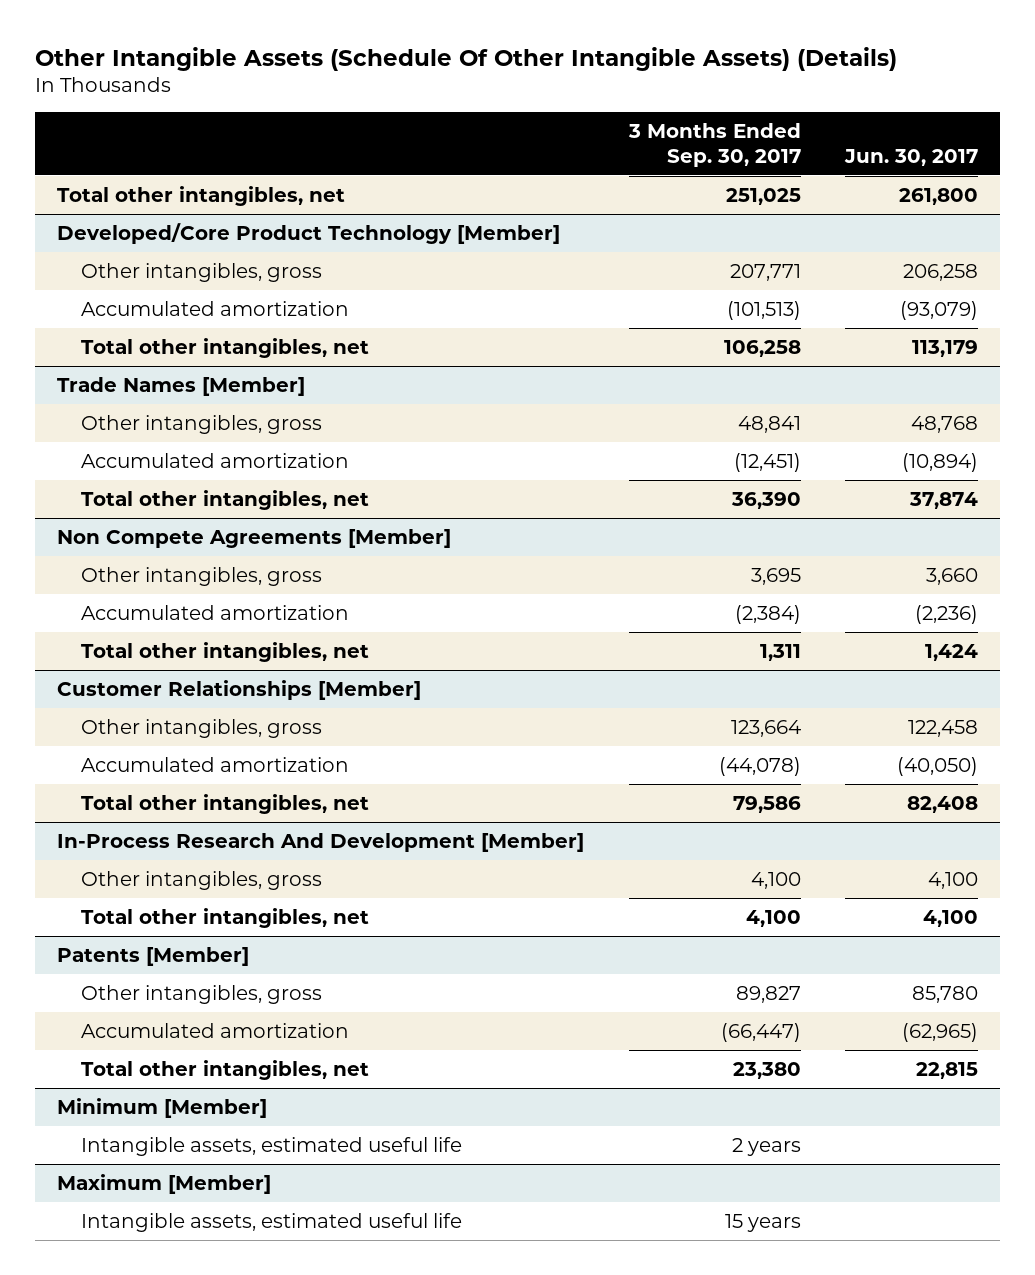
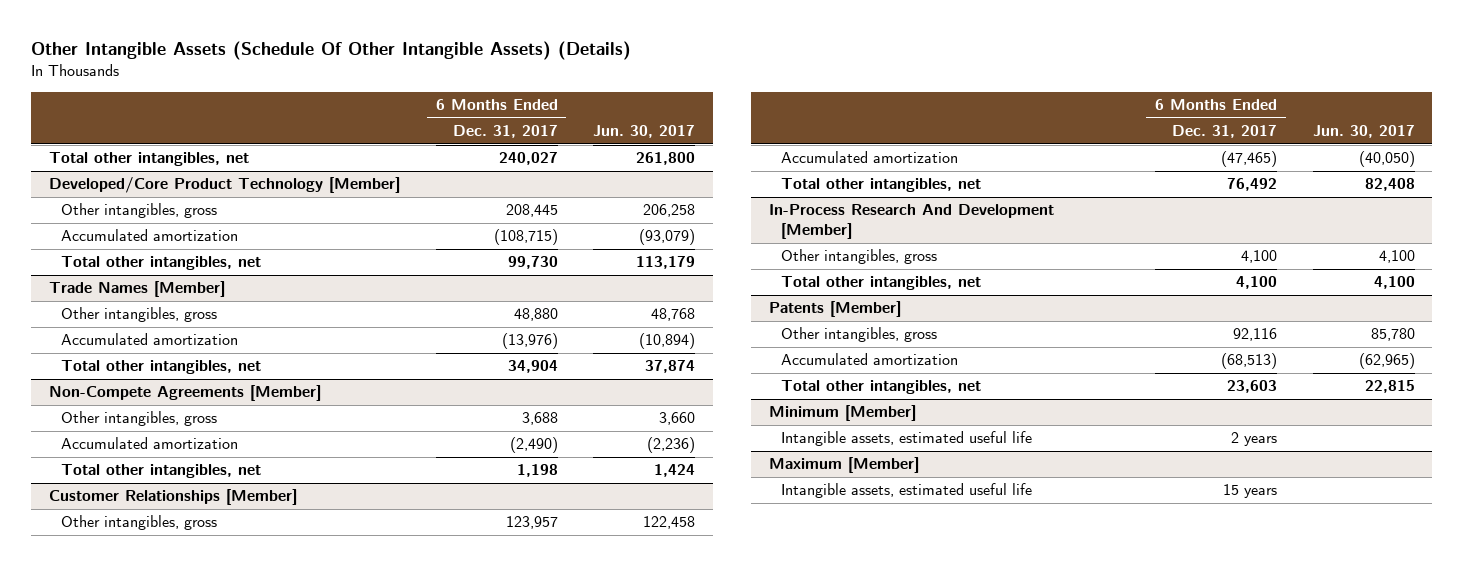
- | 3 Months Ended Sep. 30, 2017 | Jun. 30, 2017
+ | 6 Months Ended Dec. 31, 2017 | Jun. 30, 2017
- Non Compete Agreements [Member]
+ Non-Compete Agreements [Member]

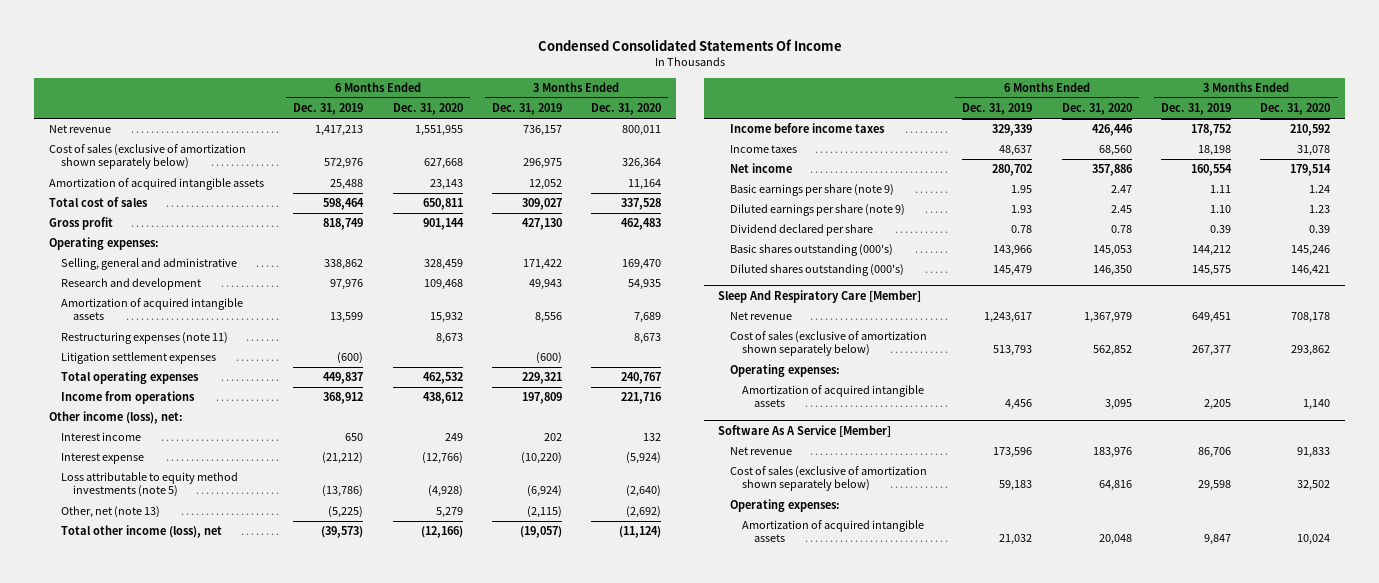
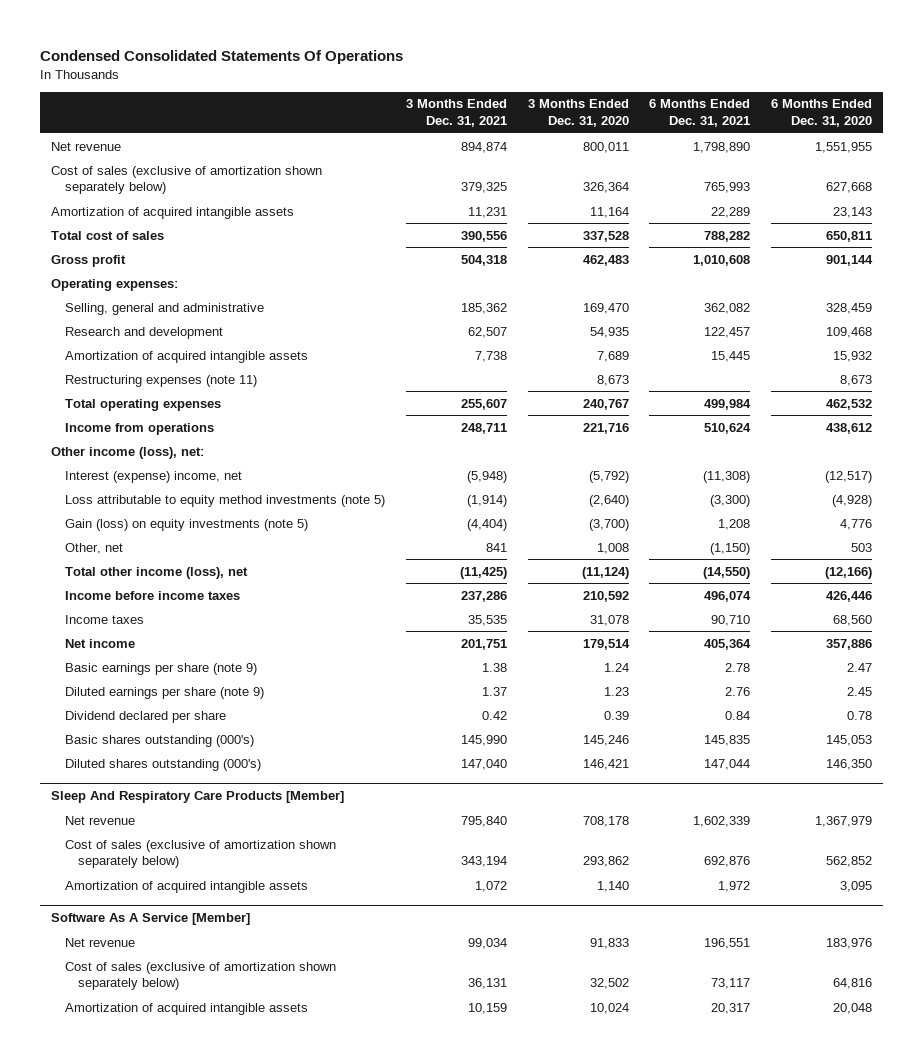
- Condensed Consolidated Statements Of Income
+ Condensed Consolidated Statements Of Operations
- | 6 Months Ended Dec. 31, 2019 | 6 Months Ended Dec. 31, 2020 | 3 Months Ended Dec. 31, 2019 | 3 Months Ended Dec. 31, 2020
+ | 3 Months Ended Dec. 31, 2021 | 3 Months Ended Dec. 31, 2020 | 6 Months Ended Dec. 31, 2021 | 6 Months Ended Dec. 31, 2020
- Litigation settlement expenses | (600) | | (600) |
- Interest income | 650 | 249 | 202 | 132
- Interest expense | (21,212) | (12,766) | (10,220) | (5,924)
+ Interest (expense) income, net | (5,948) | (5,792) | (11,308) | (12,517)
- Other, net (note 13) | (5,225) | 5,279 | (2,115) | (2,692)
+ Gain (loss) on equity investments (note 5) | (4,404) | (3,700) | 1,208 | 4,776
+ Other, net | 841 | 1,008 | (1,150) | 503
- Sleep And Respiratory Care [Member]
+ Sleep And Respiratory Care Products [Member]
- Operating expenses:
@ Software As A Service [Member]
- Operating expenses:

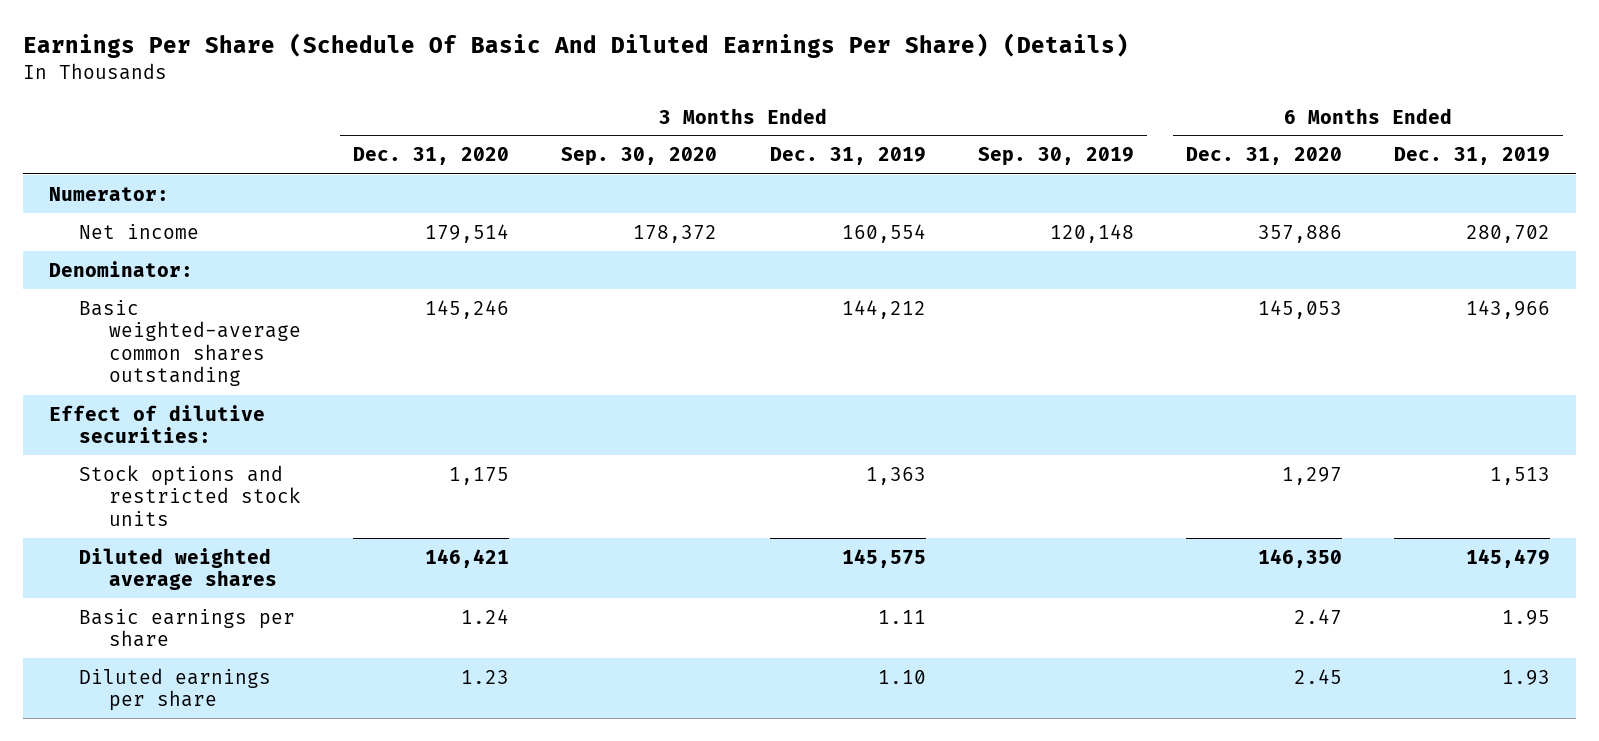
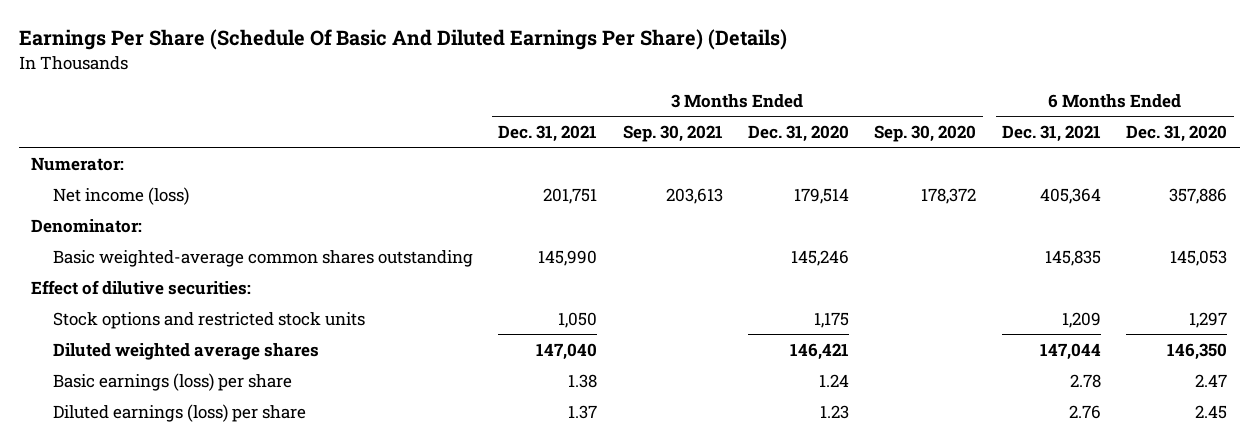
- | 3 Months Ended Dec. 31, 2020 | 3 Months Ended Sep. 30, 2020 | 3 Months Ended Dec. 31, 2019 | 3 Months Ended Sep. 30, 2019 | 6 Months Ended Dec. 31, 2020 | 6 Months Ended Dec. 31, 2019
+ | 3 Months Ended Dec. 31, 2021 | 3 Months Ended Sep. 30, 2021 | 3 Months Ended Dec. 31, 2020 | 3 Months Ended Sep. 30, 2020 | 6 Months Ended Dec. 31, 2021 | 6 Months Ended Dec. 31, 2020
- Net income | 179,514 | 178,372 | 160,554 | 120,148 | 357,886 | 280,702
+ Net income (loss) | 201,751 | 203,613 | 179,514 | 178,372 | 405,364 | 357,886
- Basic earnings per share | 1.24 | | 1.11 | | 2.47 | 1.95
- Diluted earnings per share | 1.23 | | 1.10 | | 2.45 | 1.93
+ Basic earnings (loss) per share | 1.38 | | 1.24 | | 2.78 | 2.47
+ Diluted earnings (loss) per share | 1.37 | | 1.23 | | 2.76 | 2.45

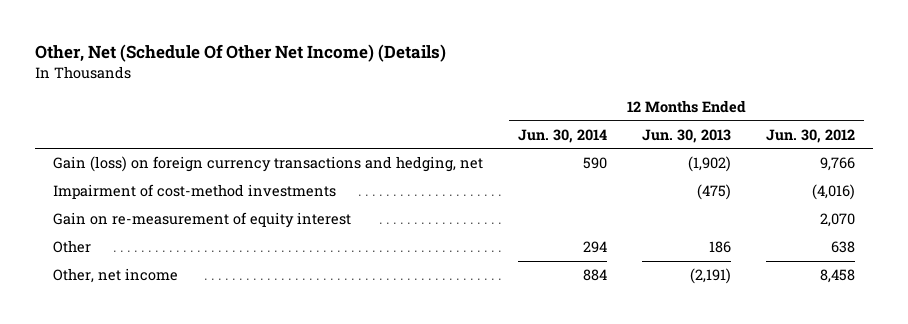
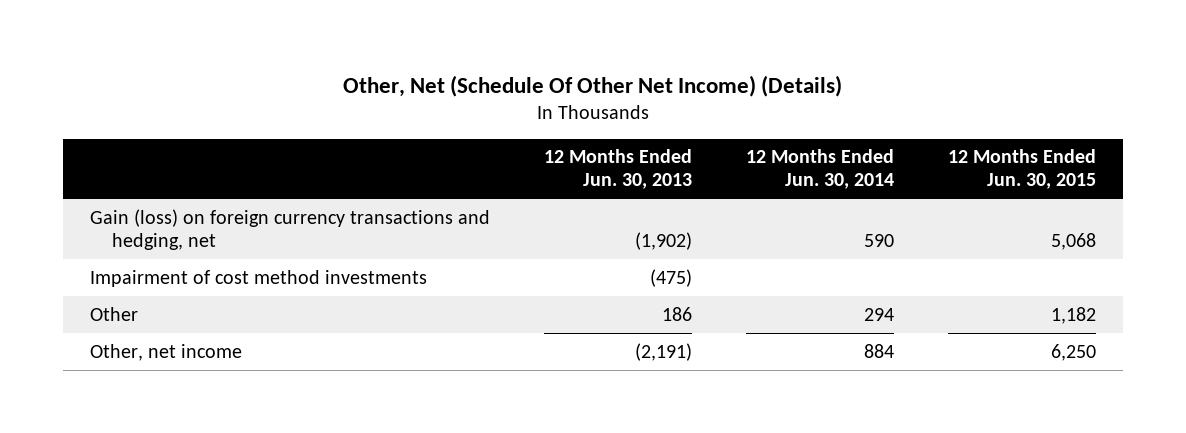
- | 12 Months Ended Jun. 30, 2014 | 12 Months Ended Jun. 30, 2013 | 12 Months Ended Jun. 30, 2012
+ | 12 Months Ended Jun. 30, 2013 | 12 Months Ended Jun. 30, 2014 | 12 Months Ended Jun. 30, 2015
- Impairment of cost-method investments | | (475) | (4,016)
- Gain on re-measurement of equity interest | | | 2,070
+ Impairment of cost method investments | (475) | |

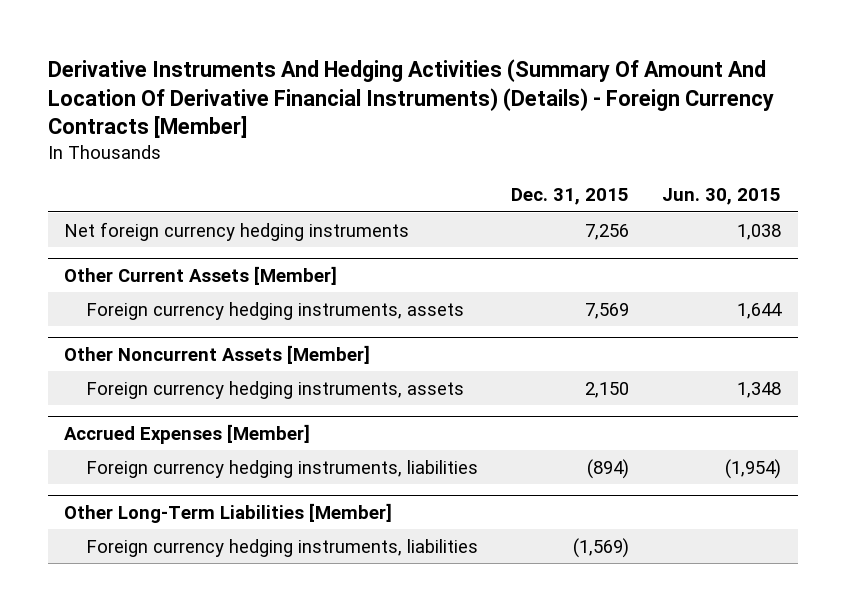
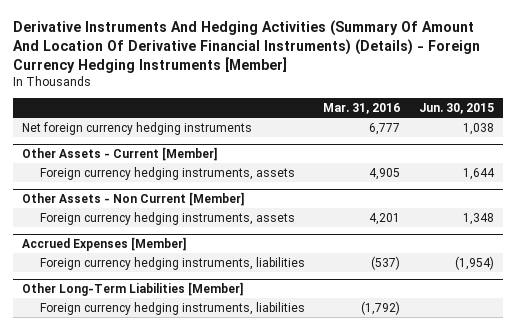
- Derivative Instruments And Hedging Activities (Summary Of Amount And Location Of Derivative Financial Instruments) (Details) - Foreign Currency Contracts [Member]
+ Derivative Instruments And Hedging Activities (Summary Of Amount And Location Of Derivative Financial Instruments) (Details) - Foreign Currency Hedging Instruments [Member]
- | Dec. 31, 2015 | Jun. 30, 2015
+ | Mar. 31, 2016 | Jun. 30, 2015
- Other Current Assets [Member]
+ Other Assets - Current [Member]
- Other Noncurrent Assets [Member]
+ Other Assets - Non Current [Member]

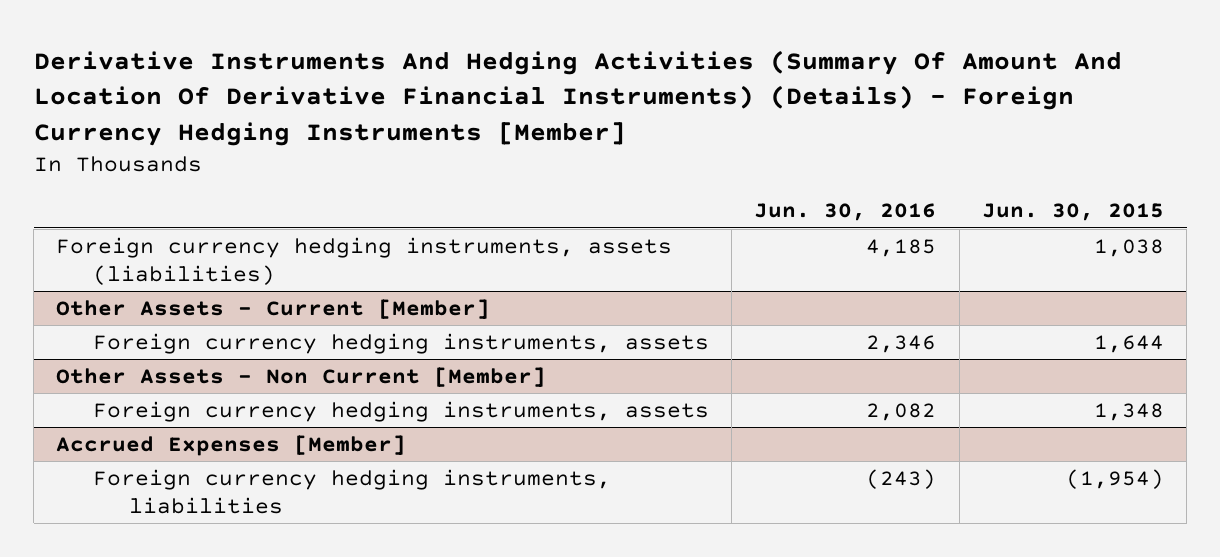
- | Mar. 31, 2016 | Jun. 30, 2015
+ | Jun. 30, 2016 | Jun. 30, 2015
- Net foreign currency hedging instruments | 6,777 | 1,038
+ Foreign currency hedging instruments, assets (liabilities) | 4,185 | 1,038
- Other Long-Term Liabilities [Member]
- Foreign currency hedging instruments, liabilities | (1,792) |

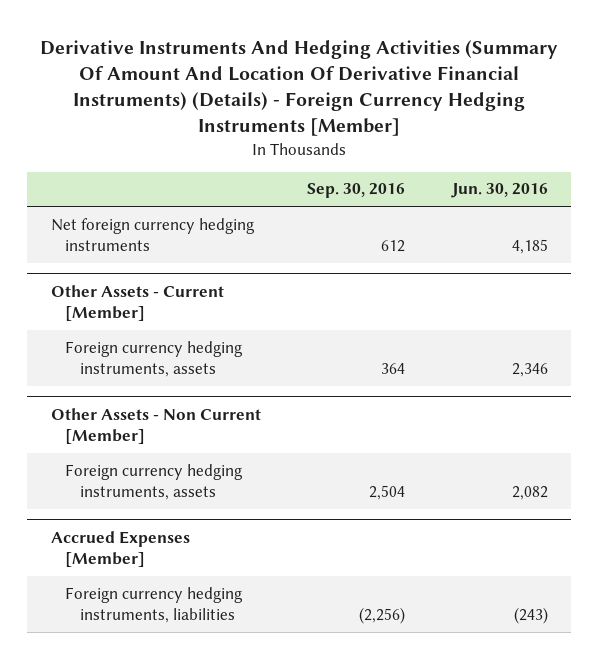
- | Jun. 30, 2016 | Jun. 30, 2015
+ | Sep. 30, 2016 | Jun. 30, 2016
- Foreign currency hedging instruments, assets (liabilities) | 4,185 | 1,038
+ Net foreign currency hedging instruments | 612 | 4,185

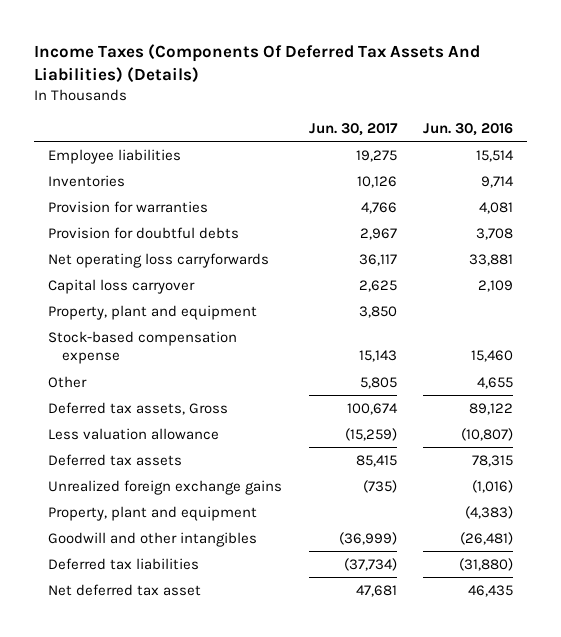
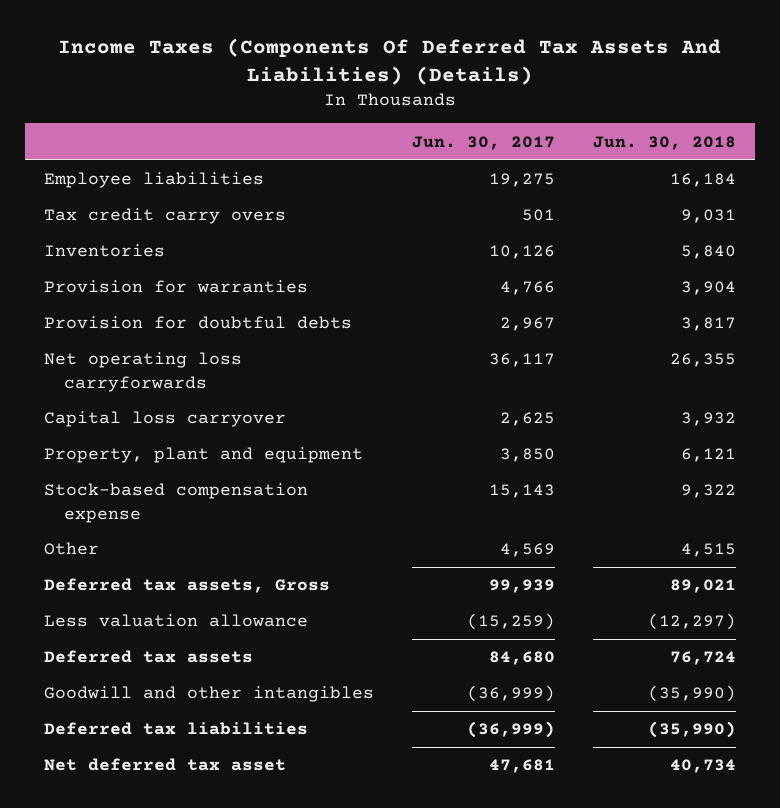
- | Jun. 30, 2017 | Jun. 30, 2016
+ | Jun. 30, 2017 | Jun. 30, 2018
+ Tax credit carry overs | 501 | 9,031
- Other | 5,805 | 4,655
- Deferred tax assets, Gross | 100,674 | 89,122
+ Other | 4,569 | 4,515
+ Deferred tax assets, Gross | 99,939 | 89,021
- Deferred tax assets | 85,415 | 78,315
- Unrealized foreign exchange gains | (735) | (1,016)
- Property, plant and equipment | | (4,383)
+ Deferred tax assets | 84,680 | 76,724
- Deferred tax liabilities | (37,734) | (31,880)
+ Deferred tax liabilities | (36,999) | (35,990)

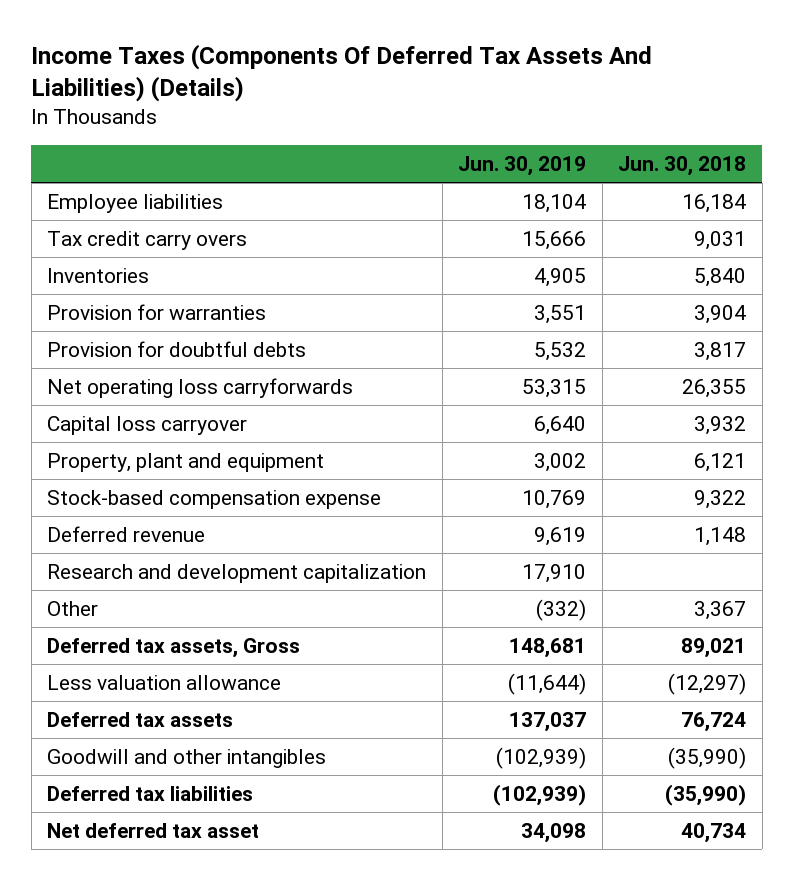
- | Jun. 30, 2017 | Jun. 30, 2018
+ | Jun. 30, 2019 | Jun. 30, 2018
- Other | 4,569 | 4,515
+ Deferred revenue | 9,619 | 1,148
+ Research and development capitalization | 17,910 |
+ Other | (332) | 3,367

